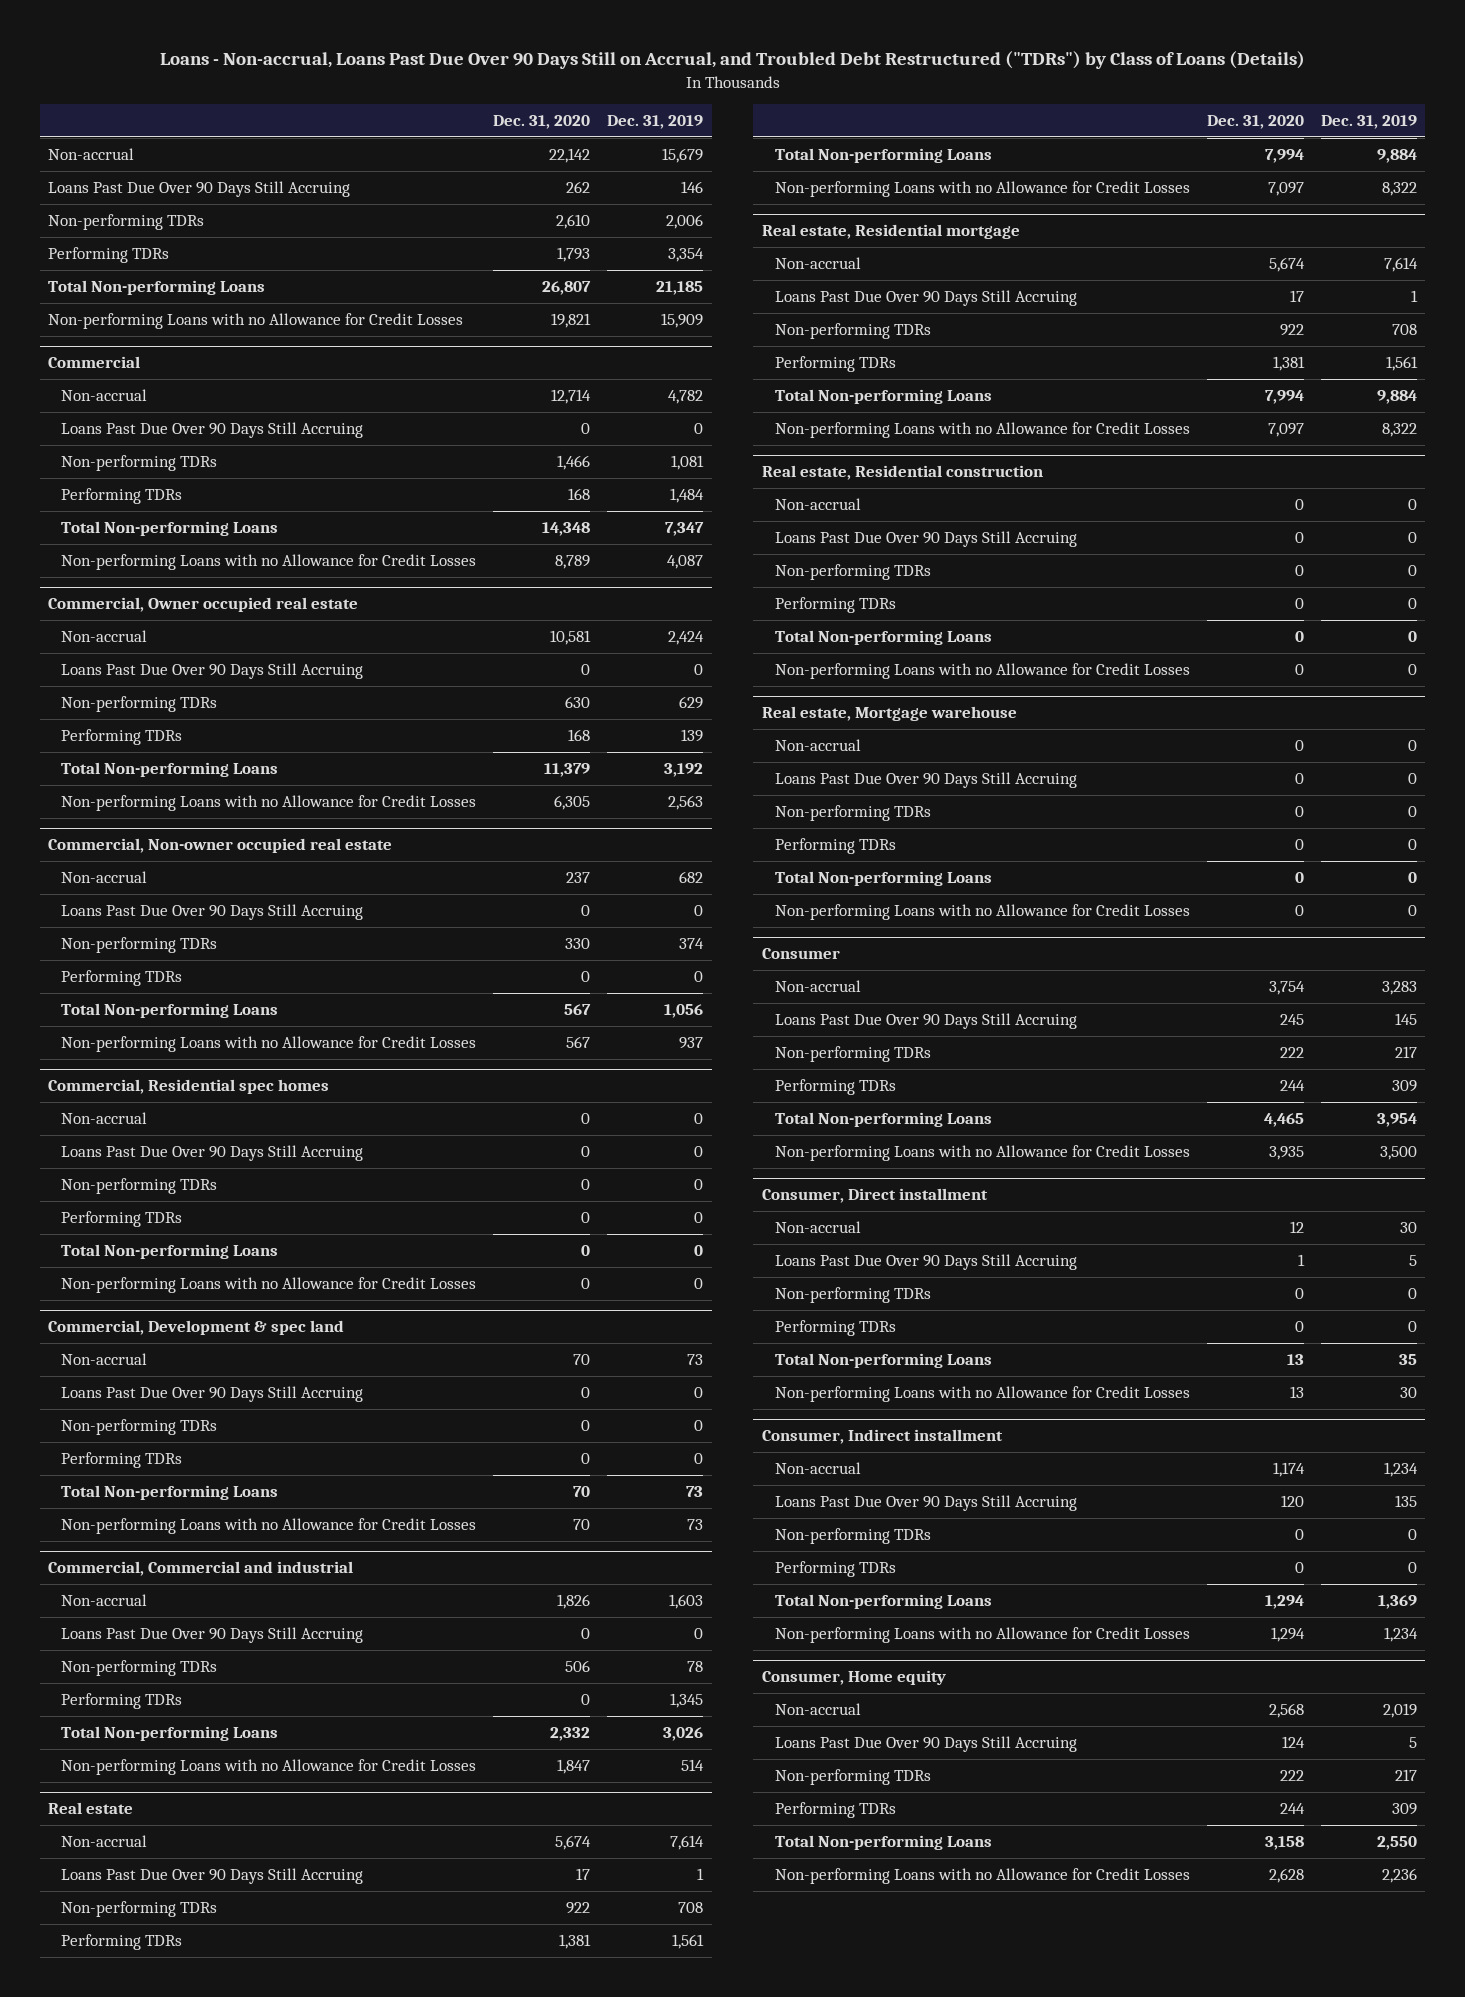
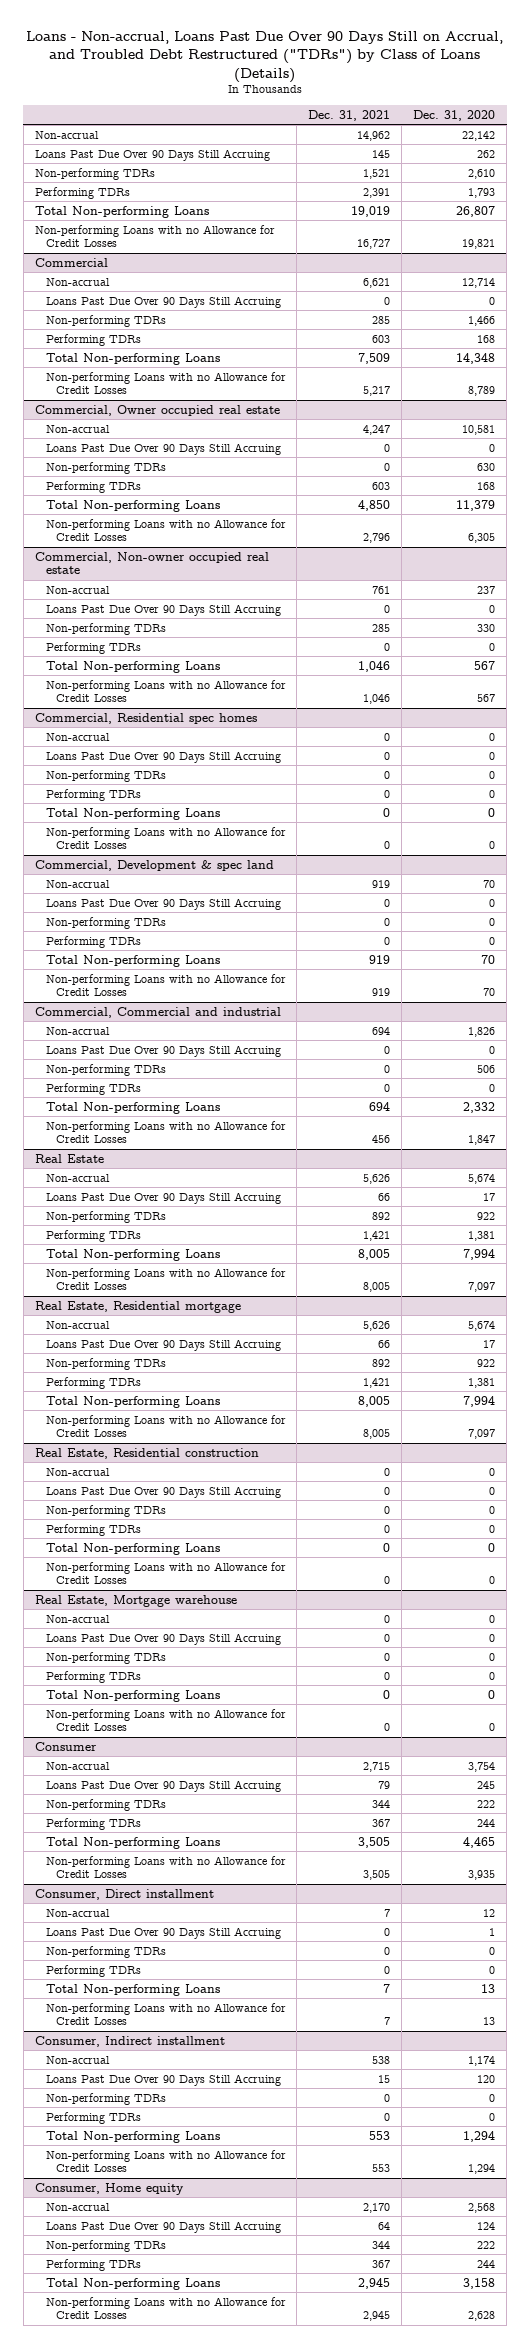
- | Dec. 31, 2020 | Dec. 31, 2019
+ | Dec. 31, 2021 | Dec. 31, 2020
- Real estate
+ Real Estate
- Real estate, Residential mortgage
+ Real Estate, Residential mortgage
- Real estate, Residential construction
+ Real Estate, Residential construction
- Real estate, Mortgage warehouse
+ Real Estate, Mortgage warehouse

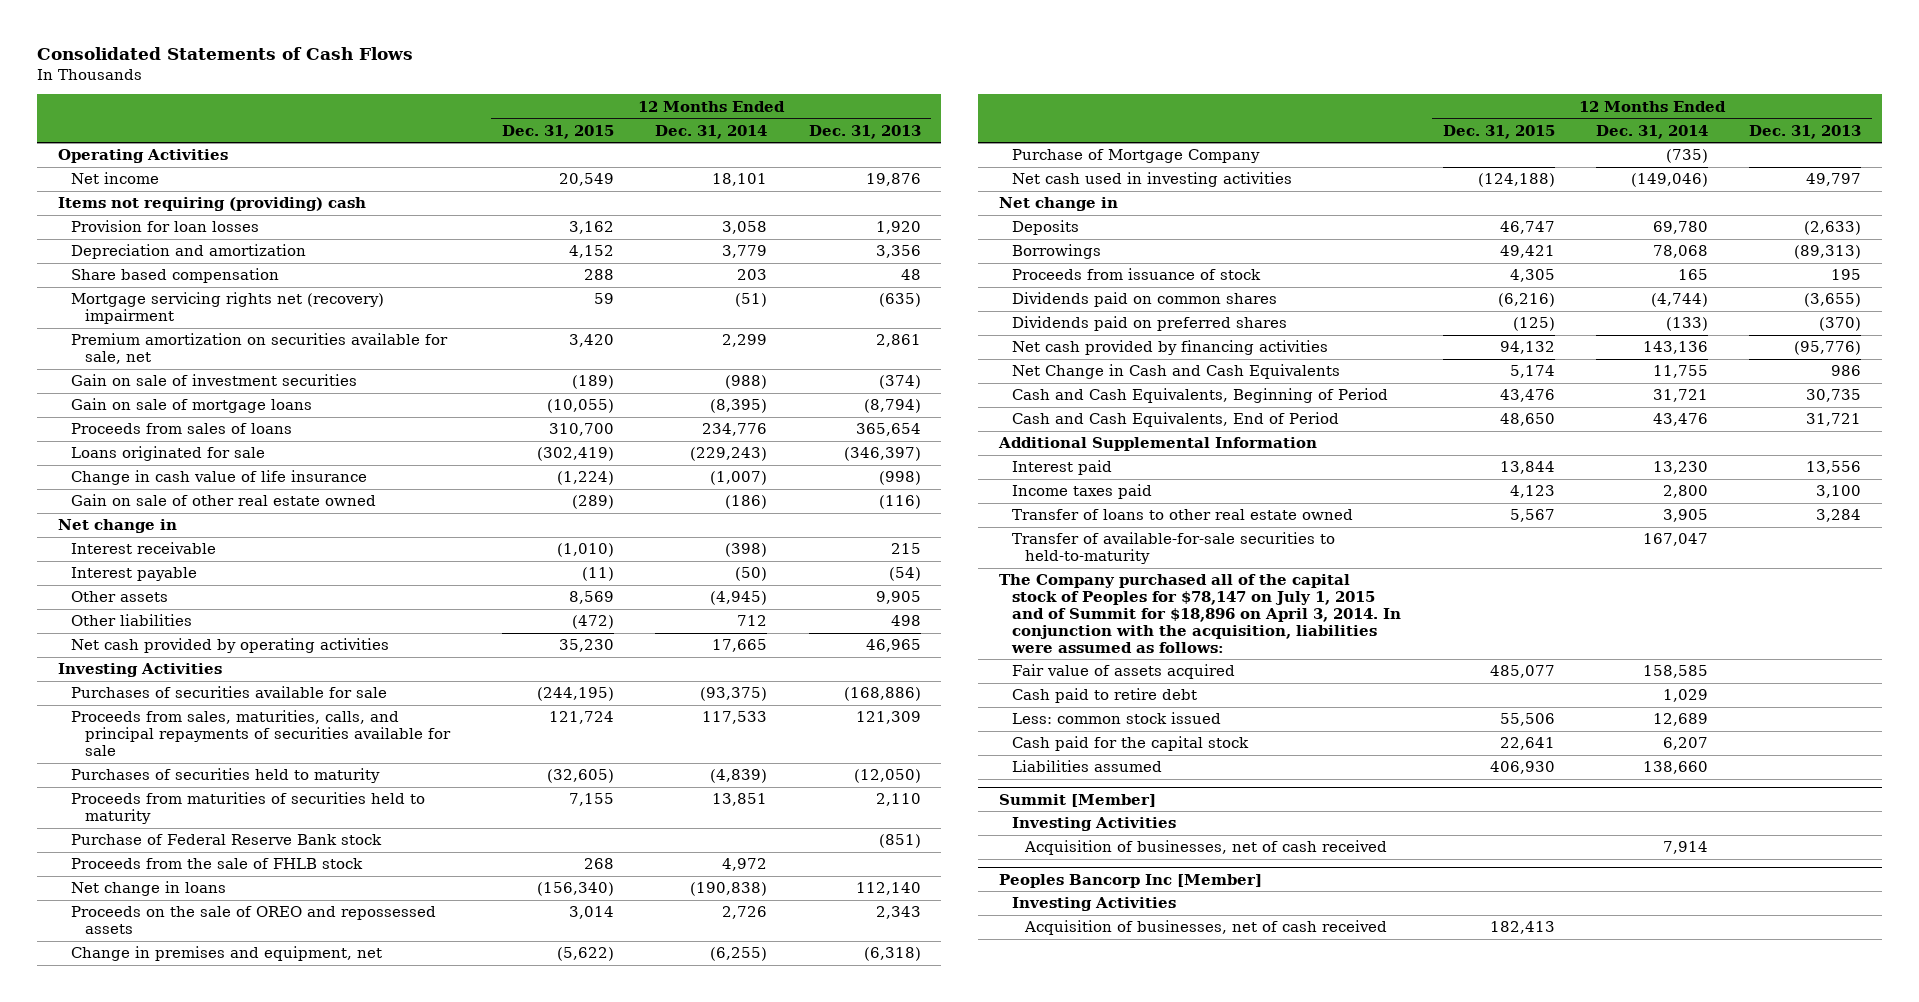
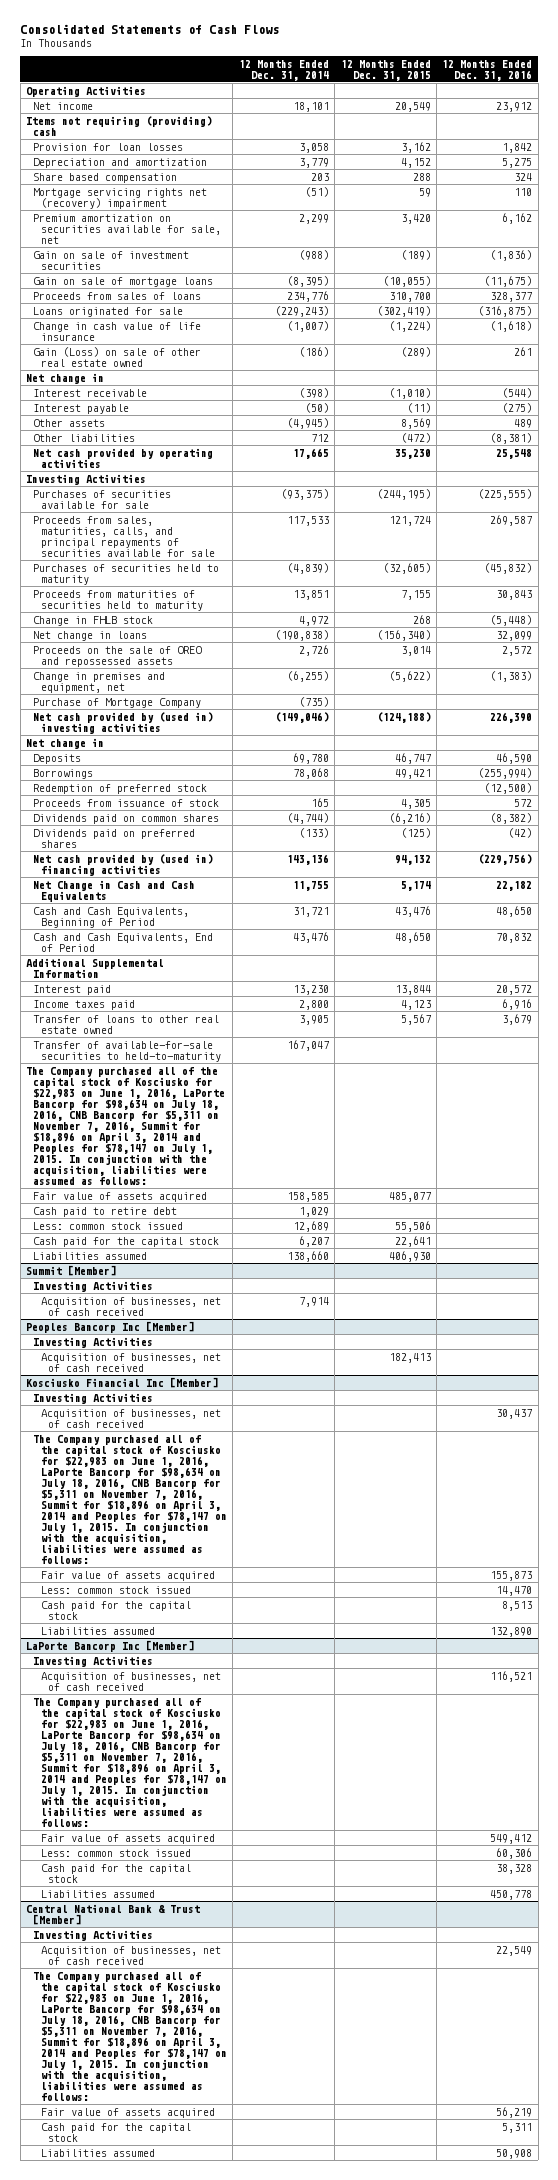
- | 12 Months Ended Dec. 31, 2015 | 12 Months Ended Dec. 31, 2014 | 12 Months Ended Dec. 31, 2013
+ | 12 Months Ended Dec. 31, 2014 | 12 Months Ended Dec. 31, 2015 | 12 Months Ended Dec. 31, 2016
- Gain on sale of other real estate owned | (289) | (186) | (116)
+ Gain (Loss) on sale of other real estate owned | (186) | (289) | 261
- Purchase of Federal Reserve Bank stock | | | (851)
- Proceeds from the sale of FHLB stock | 268 | 4,972 |
+ Change in FHLB stock | 4,972 | 268 | (5,448)
- Net cash used in investing activities | (124,188) | (149,046) | 49,797
+ Net cash provided by (used in) investing activities | (149,046) | (124,188) | 226,390
+ Redemption of preferred stock | | | (12,500)
- Net cash provided by financing activities | 94,132 | 143,136 | (95,776)
+ Net cash provided by (used in) financing activities | 143,136 | 94,132 | (229,756)
- The Company purchased all of the capital stock of Peoples for $78,147 on July 1, 2015 and of Summit for $18,896 on April 3, 2014. In conjunction with the acquisition, liabilities were assumed as follows:
+ The Company purchased all of the capital stock of Kosciusko for $22,983 on June 1, 2016, LaPorte Bancorp for $98,634 on July 18, 2016, CNB Bancorp for $5,311 on November 7, 2016, Summit for $18,896 on April 3, 2014 and Peoples for $78,147 on July 1, 2015. In conjunction with the acquisition, liabilities were assumed as follows:
+ Kosciusko Financial Inc [Member]
+ Investing Activities
+ Acquisition of businesses, net of cash received | | | 30,437
+ The Company purchased all of the capital stock of Kosciusko for $22,983 on June 1, 2016, LaPorte Bancorp for $98,634 on July 18, 2016, CNB Bancorp for $5,311 on November 7, 2016, Summit for $18,896 on April 3, 2014 and Peoples for $78,147 on July 1, 2015. In conjunction with the acquisition, liabilities were assumed as follows:
+ Fair value of assets acquired | | | 155,873
+ Less: common stock issued | | | 14,470
+ Cash paid for the capital stock | | | 8,513
+ Liabilities assumed | | | 132,890
+ LaPorte Bancorp Inc [Member]
+ Investing Activities
+ Acquisition of businesses, net of cash received | | | 116,521
+ The Company purchased all of the capital stock of Kosciusko for $22,983 on June 1, 2016, LaPorte Bancorp for $98,634 on July 18, 2016, CNB Bancorp for $5,311 on November 7, 2016, Summit for $18,896 on April 3, 2014 and Peoples for $78,147 on July 1, 2015. In conjunction with the acquisition, liabilities were assumed as follows:
+ Fair value of assets acquired | | | 549,412
+ Less: common stock issued | | | 60,306
+ Cash paid for the capital stock | | | 38,328
+ Liabilities assumed | | | 450,778
+ Central National Bank & Trust [Member]
+ Investing Activities
+ Acquisition of businesses, net of cash received | | | 22,549
+ The Company purchased all of the capital stock of Kosciusko for $22,983 on June 1, 2016, LaPorte Bancorp for $98,634 on July 18, 2016, CNB Bancorp for $5,311 on November 7, 2016, Summit for $18,896 on April 3, 2014 and Peoples for $78,147 on July 1, 2015. In conjunction with the acquisition, liabilities were assumed as follows:
+ Fair value of assets acquired | | | 56,219
+ Cash paid for the capital stock | | | 5,311
+ Liabilities assumed | | | 50,908

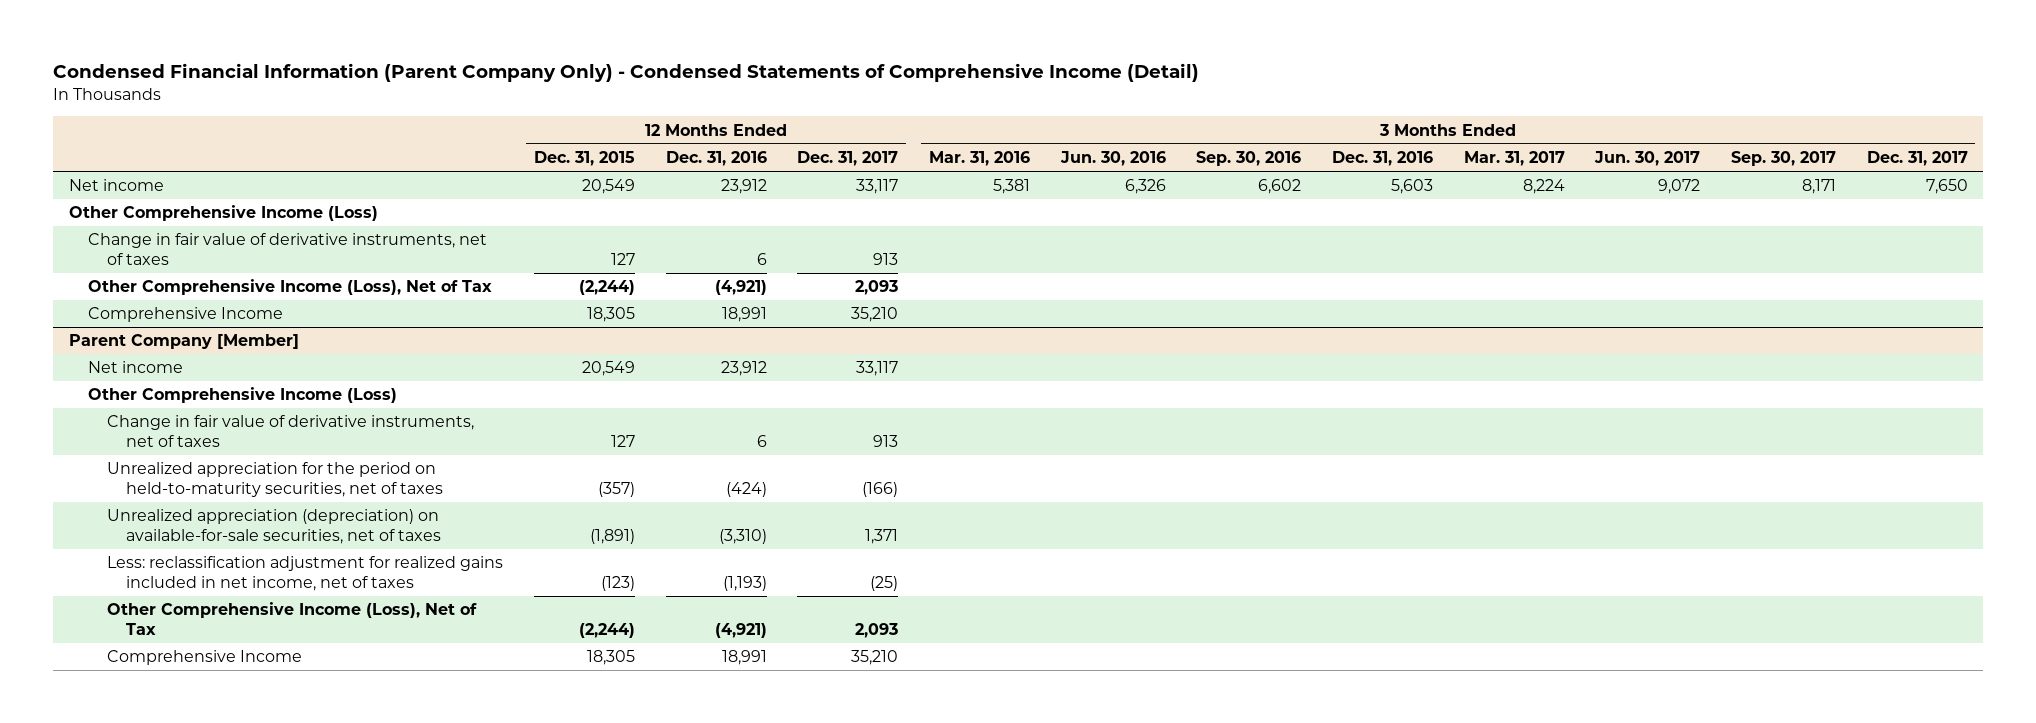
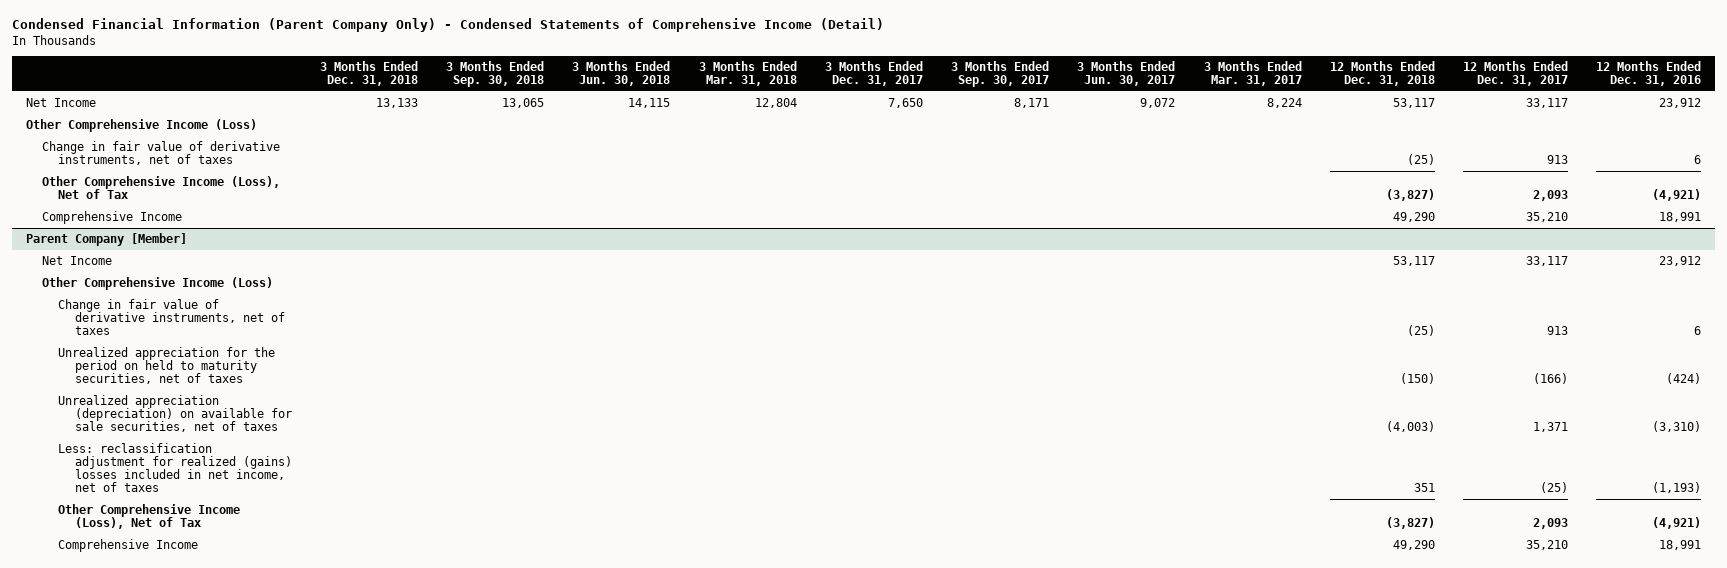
- | 12 Months Ended Dec. 31, 2015 | 12 Months Ended Dec. 31, 2016 | 12 Months Ended Dec. 31, 2017 | 3 Months Ended Mar. 31, 2016 | 3 Months Ended Jun. 30, 2016 | 3 Months Ended Sep. 30, 2016 | 3 Months Ended Dec. 31, 2016 | 3 Months Ended Mar. 31, 2017 | 3 Months Ended Jun. 30, 2017 | 3 Months Ended Sep. 30, 2017 | 3 Months Ended Dec. 31, 2017
+ | 3 Months Ended Dec. 31, 2018 | 3 Months Ended Sep. 30, 2018 | 3 Months Ended Jun. 30, 2018 | 3 Months Ended Mar. 31, 2018 | 3 Months Ended Dec. 31, 2017 | 3 Months Ended Sep. 30, 2017 | 3 Months Ended Jun. 30, 2017 | 3 Months Ended Mar. 31, 2017 | 12 Months Ended Dec. 31, 2018 | 12 Months Ended Dec. 31, 2017 | 12 Months Ended Dec. 31, 2016
- Net income | 20,549 | 23,912 | 33,117 | 5,381 | 6,326 | 6,602 | 5,603 | 8,224 | 9,072 | 8,171 | 7,650
+ Net Income | 13,133 | 13,065 | 14,115 | 12,804 | 7,650 | 8,171 | 9,072 | 8,224 | 53,117 | 33,117 | 23,912
@ Parent Company [Member]
- Net income | 20,549 | 23,912 | 33,117 | | | | | | | |
+ Net Income | | | | | | | | | 53,117 | 33,117 | 23,912
- Unrealized appreciation for the period on held-to-maturity securities, net of taxes | (357) | (424) | (166) | | | | | | | |
- Unrealized appreciation (depreciation) on available-for-sale securities, net of taxes | (1,891) | (3,310) | 1,371 | | | | | | | |
- Less: reclassification adjustment for realized gains included in net income, net of taxes | (123) | (1,193) | (25) | | | | | | | |
+ Unrealized appreciation for the period on held to maturity securities, net of taxes | | | | | | | | | (150) | (166) | (424)
+ Unrealized appreciation (depreciation) on available for sale securities, net of taxes | | | | | | | | | (4,003) | 1,371 | (3,310)
+ Less: reclassification adjustment for realized (gains) losses included in net income, net of taxes | | | | | | | | | 351 | (25) | (1,193)

